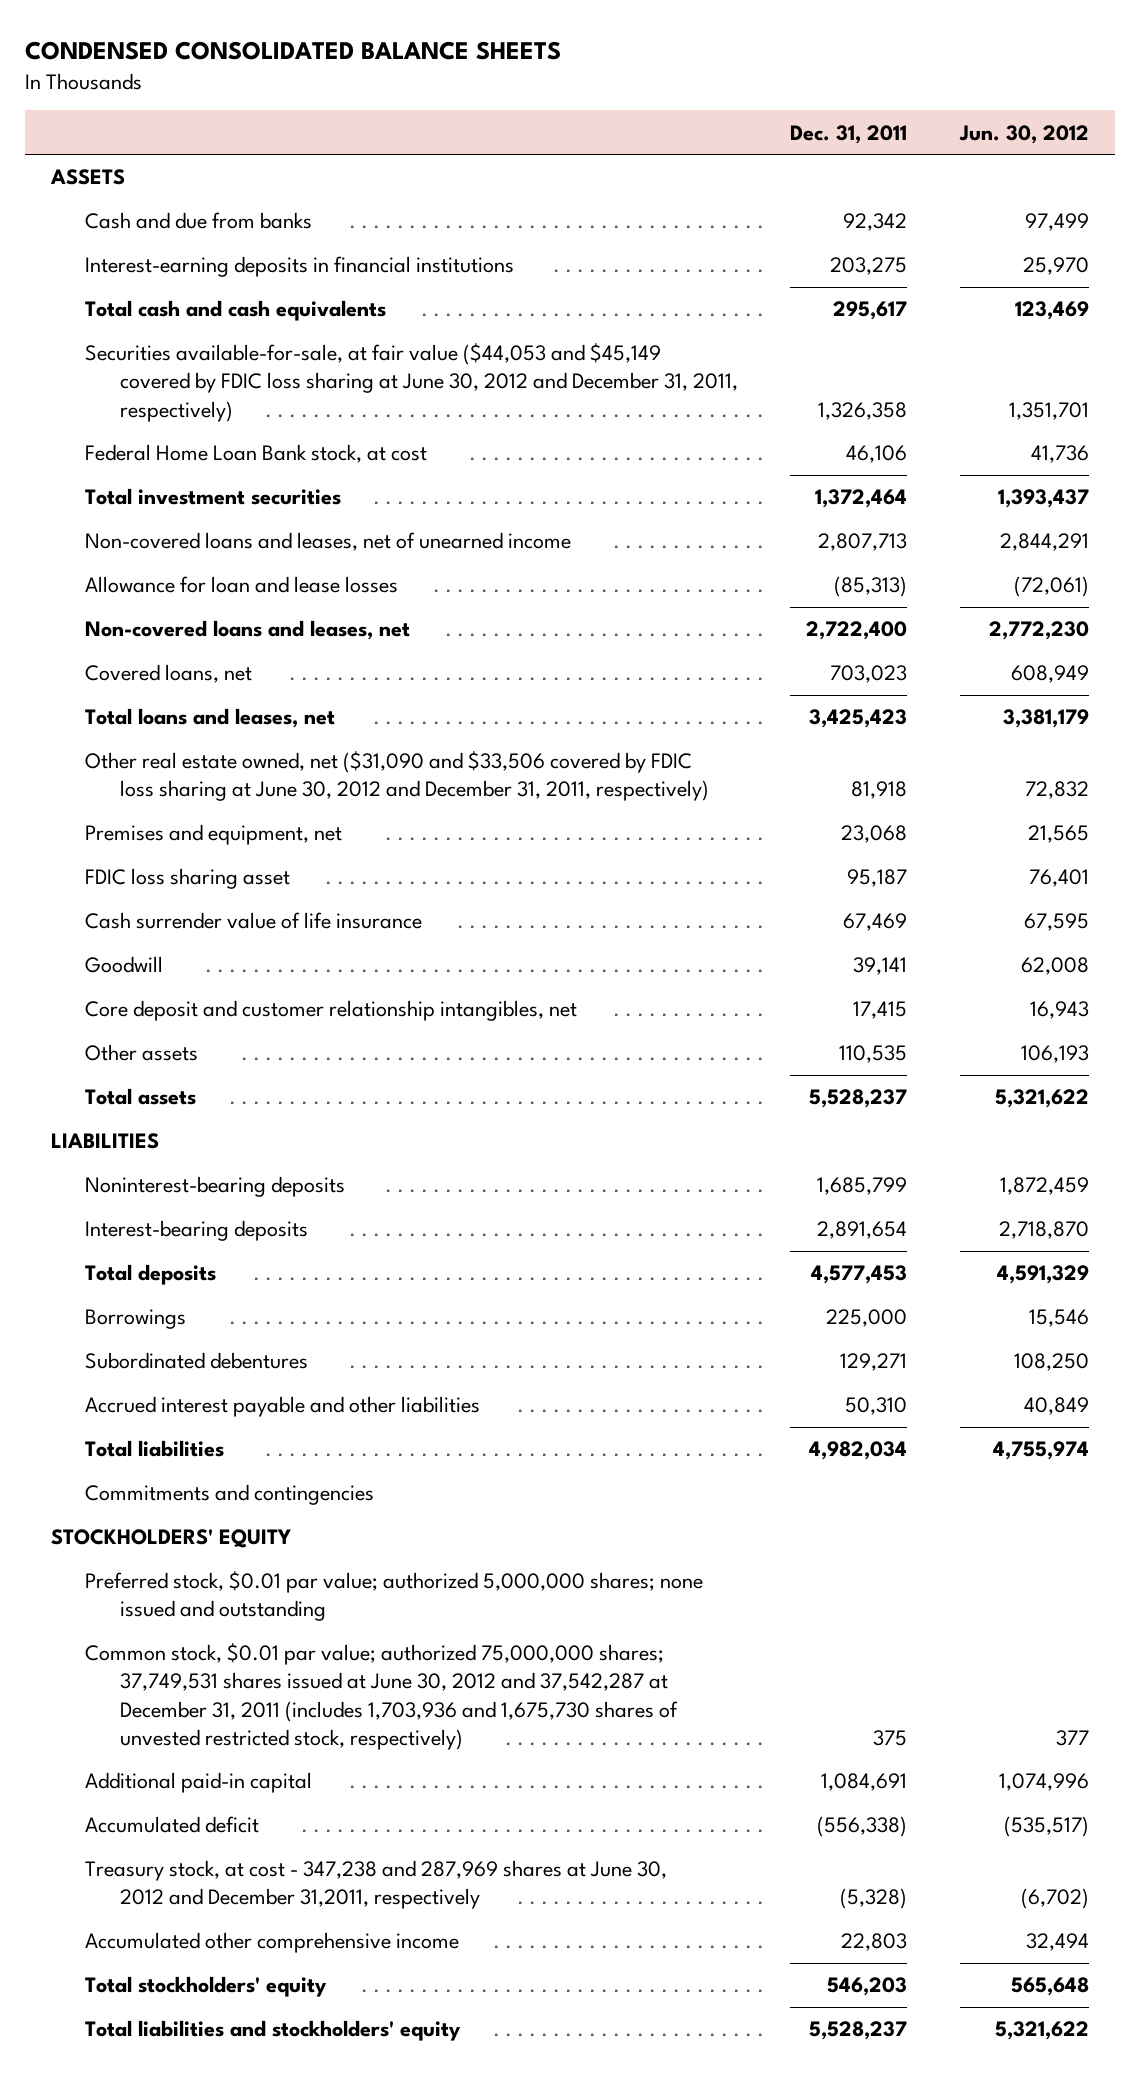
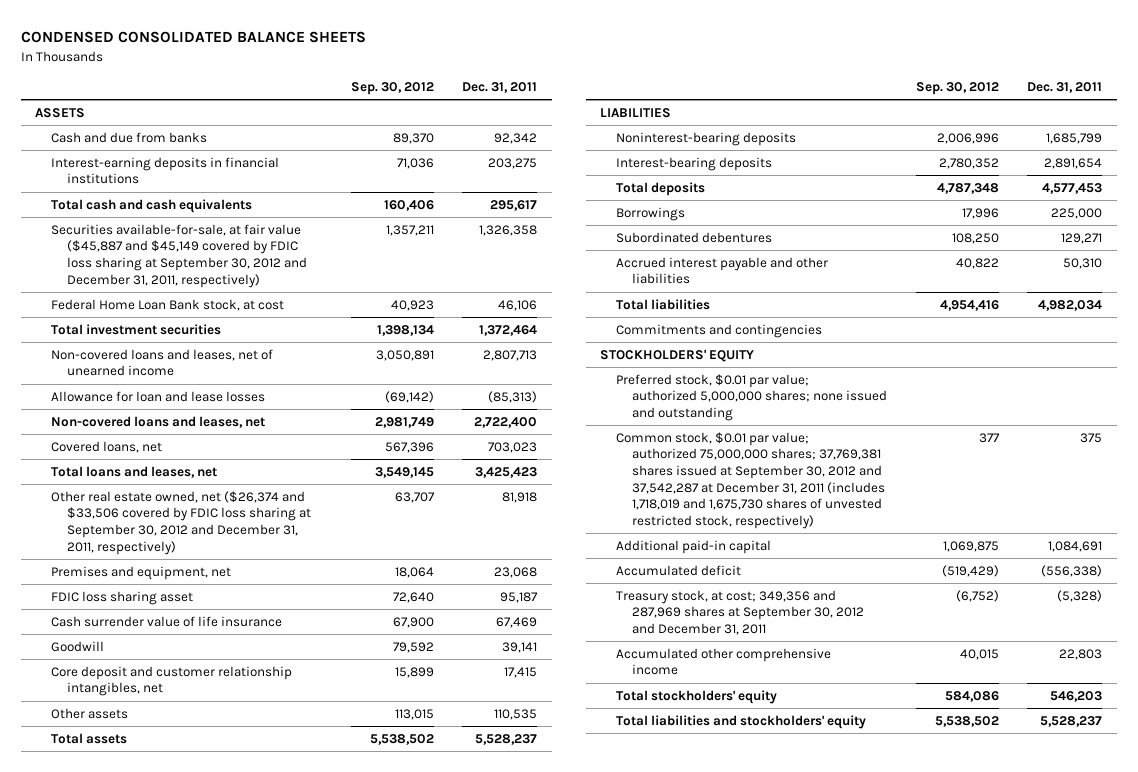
- | Dec. 31, 2011 | Jun. 30, 2012
+ | Sep. 30, 2012 | Dec. 31, 2011
- Securities available-for-sale, at fair value ($44,053 and $45,149 covered by FDIC loss sharing at June 30, 2012 and December 31, 2011, respectively) | 1,326,358 | 1,351,701
+ Securities available-for-sale, at fair value ($45,887 and $45,149 covered by FDIC loss sharing at September 30, 2012 and December 31, 2011, respectively) | 1,357,211 | 1,326,358
- Other real estate owned, net ($31,090 and $33,506 covered by FDIC loss sharing at June 30, 2012 and December 31, 2011, respectively) | 81,918 | 72,832
+ Other real estate owned, net ($26,374 and $33,506 covered by FDIC loss sharing at September 30, 2012 and December 31, 2011, respectively) | 63,707 | 81,918
- Common stock, $0.01 par value; authorized 75,000,000 shares; 37,749,531 shares issued at June 30, 2012 and 37,542,287 at December 31, 2011 (includes 1,703,936 and 1,675,730 shares of unvested restricted stock, respectively) | 375 | 377
+ Common stock, $0.01 par value; authorized 75,000,000 shares; 37,769,381 shares issued at September 30, 2012 and 37,542,287 at December 31, 2011 (includes 1,718,019 and 1,675,730 shares of unvested restricted stock, respectively) | 377 | 375
- Treasury stock, at cost - 347,238 and 287,969 shares at June 30, 2012 and December 31,2011, respectively | (5,328) | (6,702)
+ Treasury stock, at cost; 349,356 and 287,969 shares at September 30, 2012 and December 31, 2011 | (6,752) | (5,328)

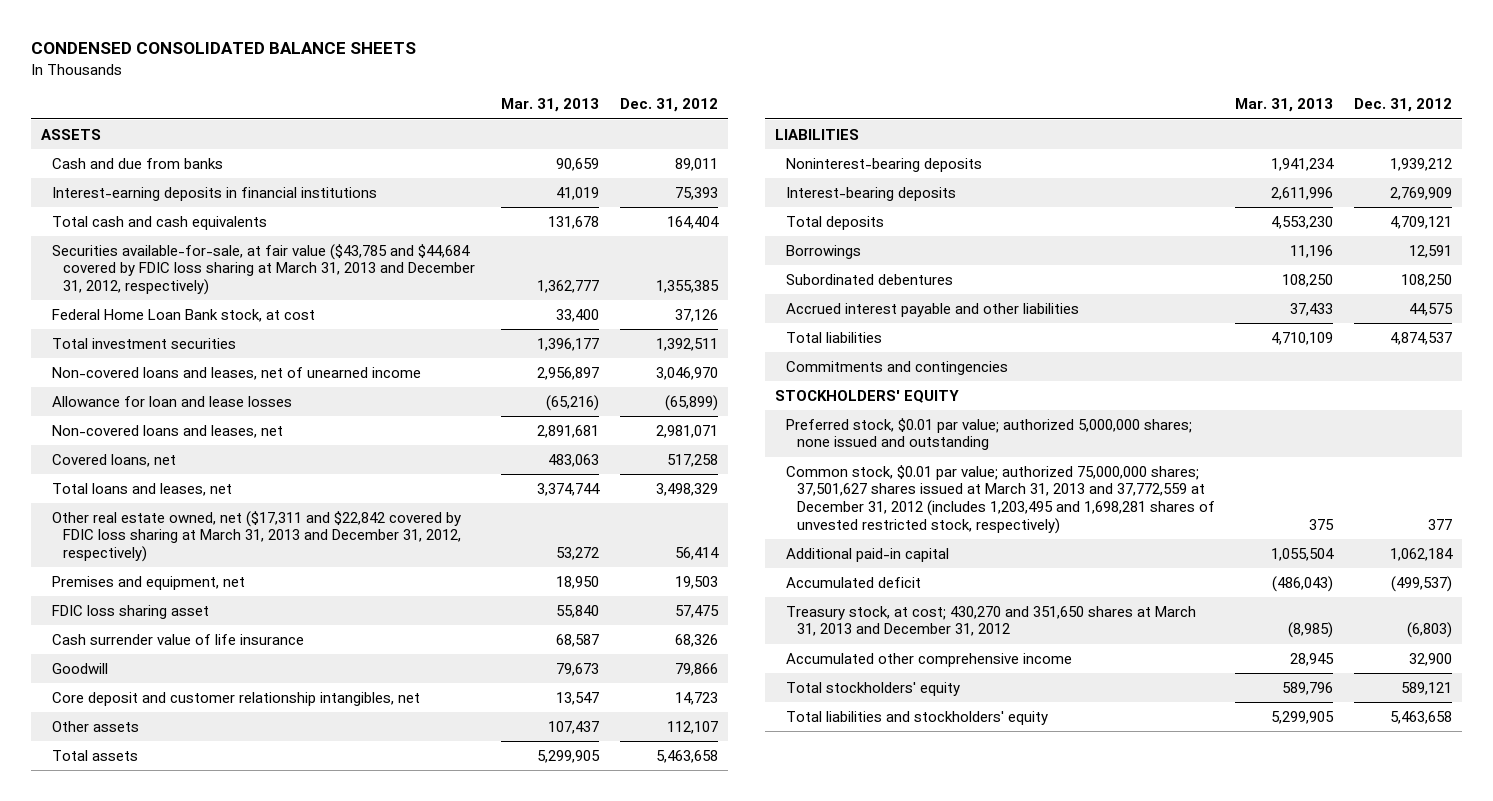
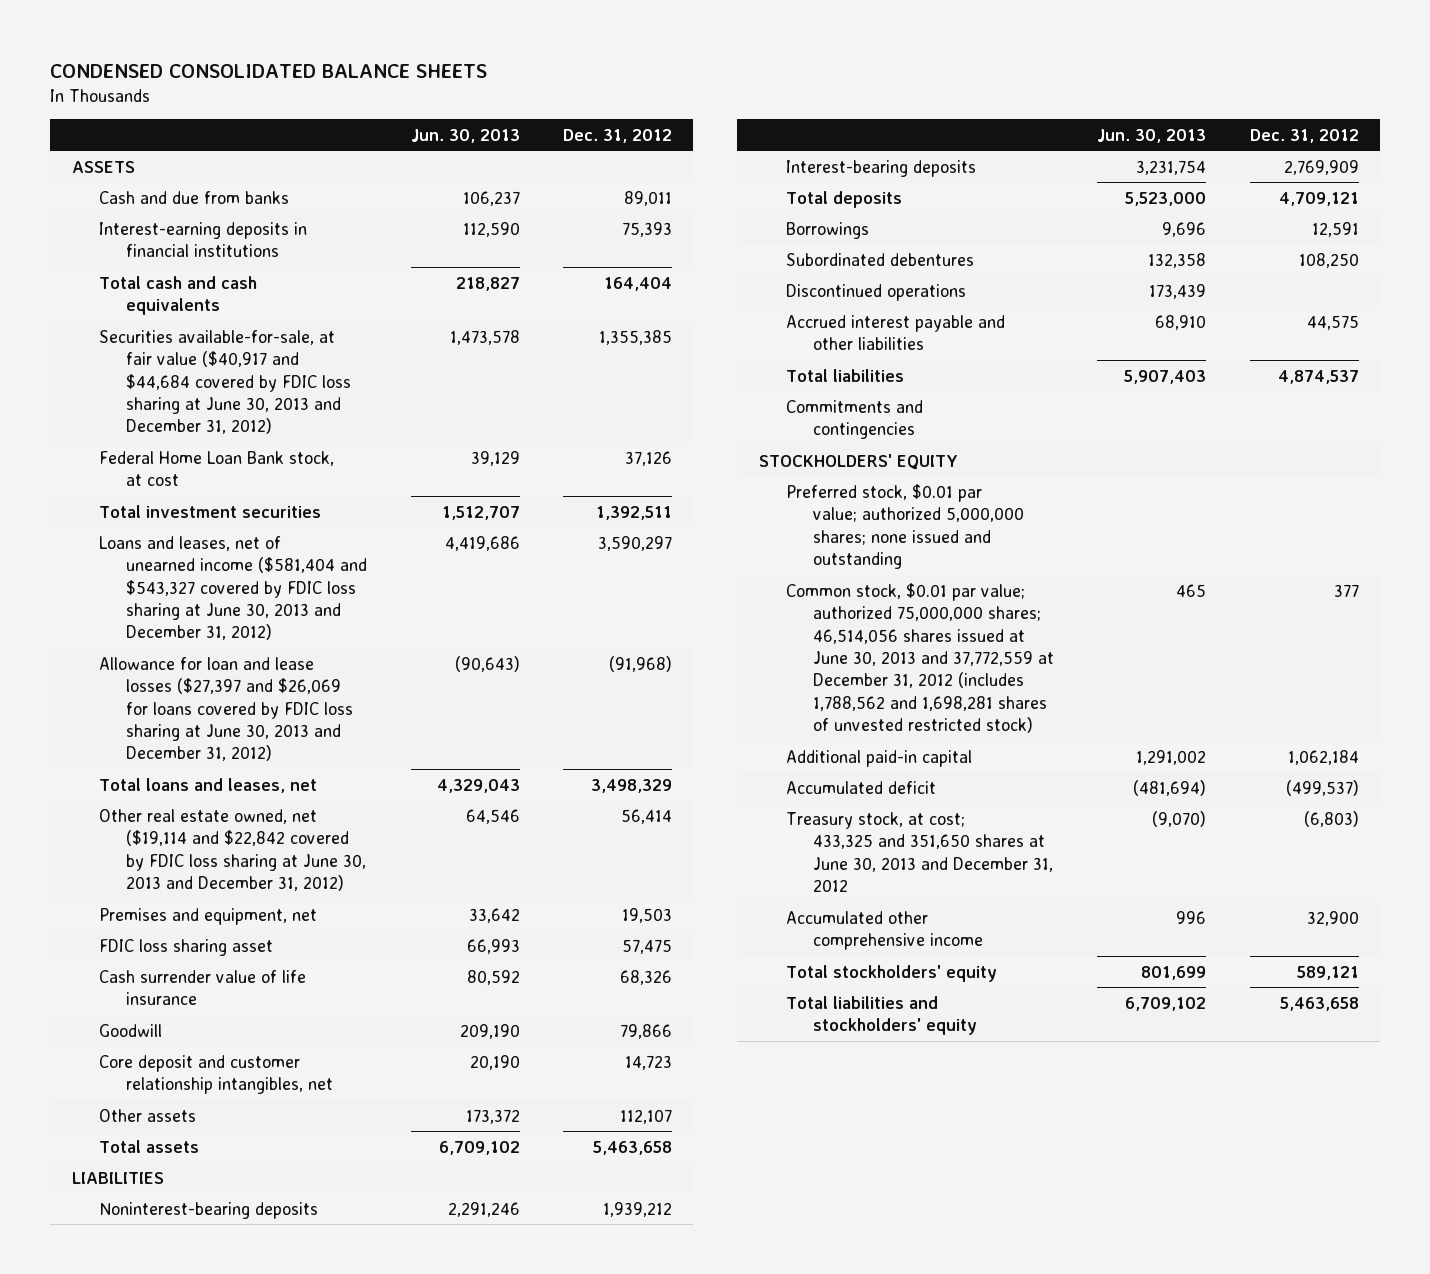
- | Mar. 31, 2013 | Dec. 31, 2012
+ | Jun. 30, 2013 | Dec. 31, 2012
- Securities available-for-sale, at fair value ($43,785 and $44,684 covered by FDIC loss sharing at March 31, 2013 and December 31, 2012, respectively) | 1,362,777 | 1,355,385
+ Securities available-for-sale, at fair value ($40,917 and $44,684 covered by FDIC loss sharing at June 30, 2013 and December 31, 2012) | 1,473,578 | 1,355,385
- Non-covered loans and leases, net of unearned income | 2,956,897 | 3,046,970
- Allowance for loan and lease losses | (65,216) | (65,899)
- Non-covered loans and leases, net | 2,891,681 | 2,981,071
- Covered loans, net | 483,063 | 517,258
+ Loans and leases, net of unearned income ($581,404 and $543,327 covered by FDIC loss sharing at June 30, 2013 and December 31, 2012) | 4,419,686 | 3,590,297
+ Allowance for loan and lease losses ($27,397 and $26,069 for loans covered by FDIC loss sharing at June 30, 2013 and December 31, 2012) | (90,643) | (91,968)
- Other real estate owned, net ($17,311 and $22,842 covered by FDIC loss sharing at March 31, 2013 and December 31, 2012, respectively) | 53,272 | 56,414
+ Other real estate owned, net ($19,114 and $22,842 covered by FDIC loss sharing at June 30, 2013 and December 31, 2012) | 64,546 | 56,414
+ Discontinued operations | 173,439 |
- Common stock, $0.01 par value; authorized 75,000,000 shares; 37,501,627 shares issued at March 31, 2013 and 37,772,559 at December 31, 2012 (includes 1,203,495 and 1,698,281 shares of unvested restricted stock, respectively) | 375 | 377
+ Common stock, $0.01 par value; authorized 75,000,000 shares; 46,514,056 shares issued at June 30, 2013 and 37,772,559 at December 31, 2012 (includes 1,788,562 and 1,698,281 shares of unvested restricted stock) | 465 | 377
- Treasury stock, at cost; 430,270 and 351,650 shares at March 31, 2013 and December 31, 2012 | (8,985) | (6,803)
+ Treasury stock, at cost; 433,325 and 351,650 shares at June 30, 2013 and December 31, 2012 | (9,070) | (6,803)

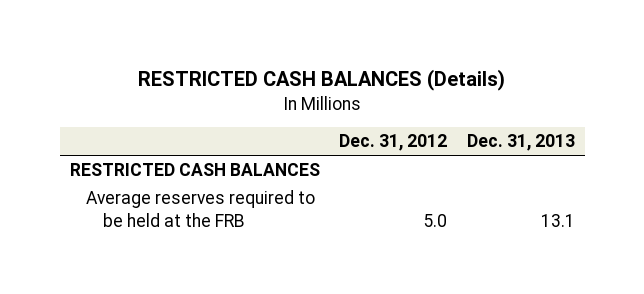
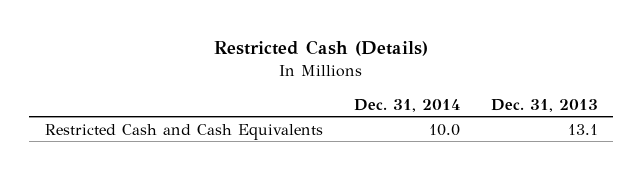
- RESTRICTED CASH BALANCES (Details)
+ Restricted Cash (Details)
- | Dec. 31, 2012 | Dec. 31, 2013
+ | Dec. 31, 2014 | Dec. 31, 2013
- RESTRICTED CASH BALANCES
- Average reserves required to be held at the FRB | 5.0 | 13.1
+ Restricted Cash and Cash Equivalents | 10.0 | 13.1

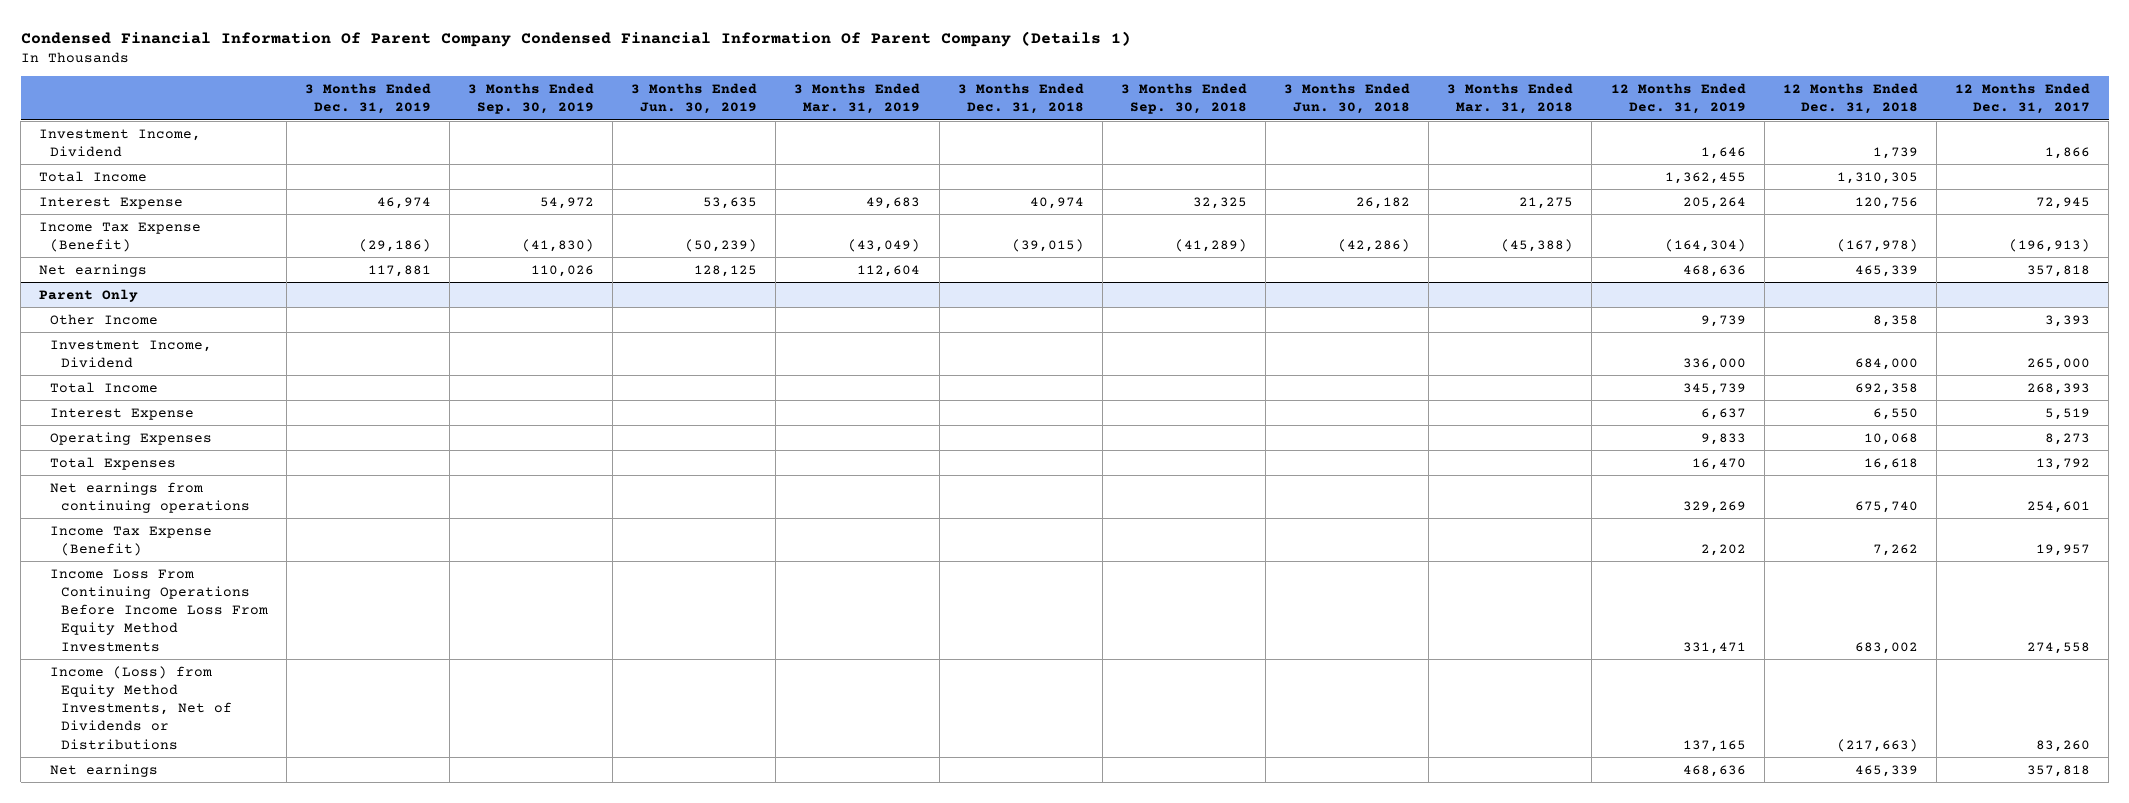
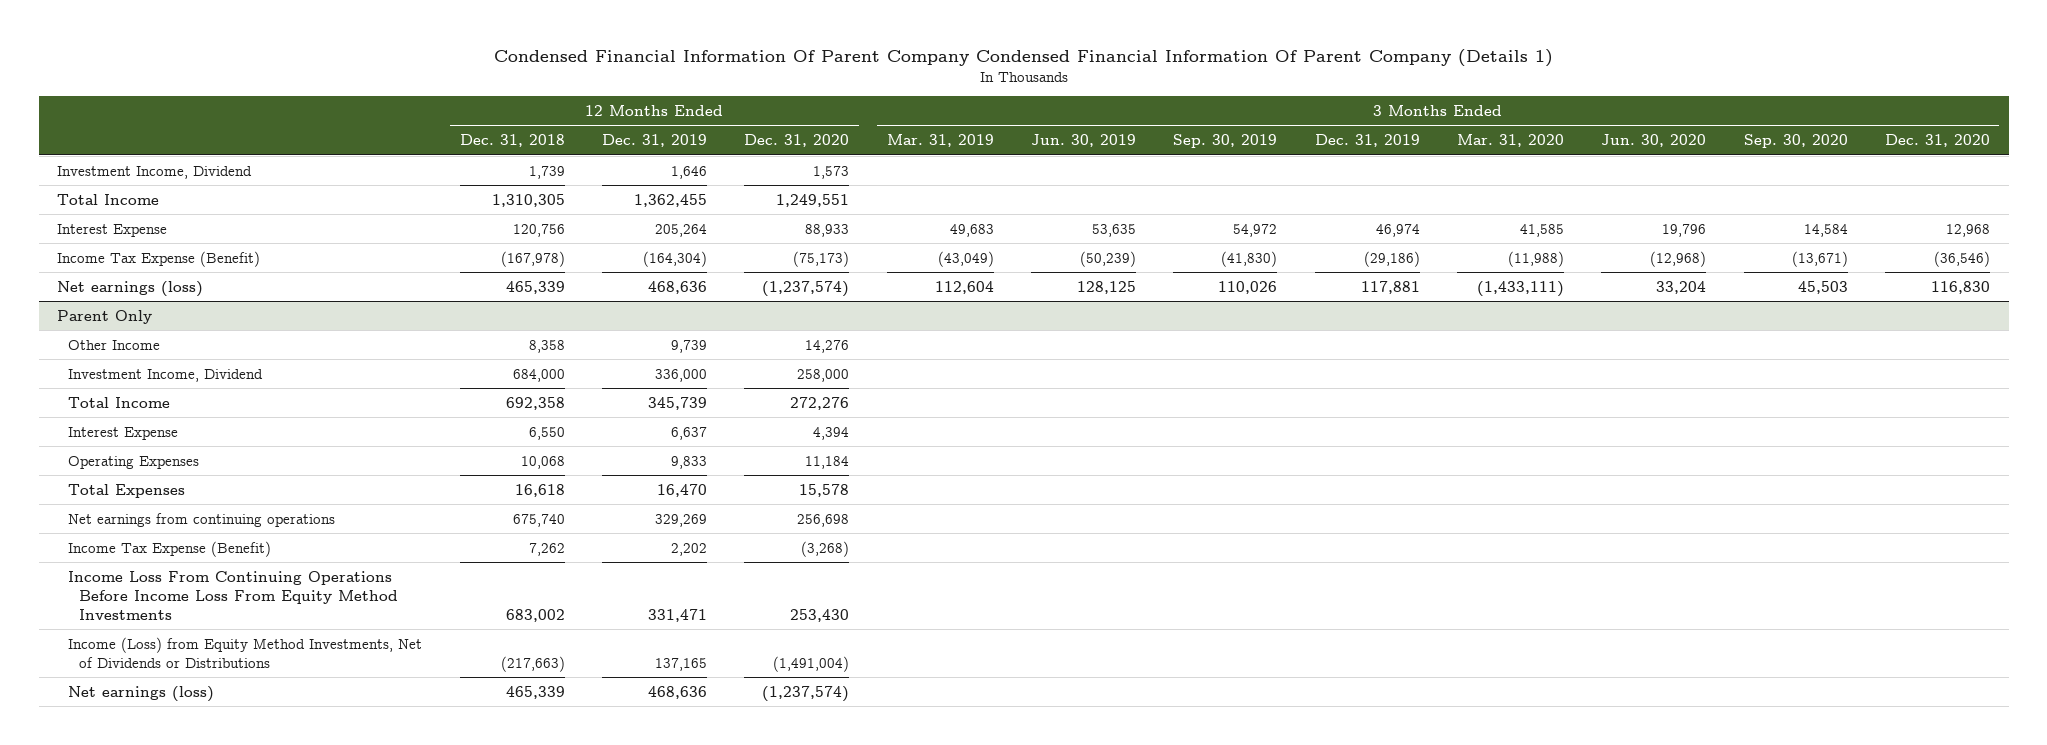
- | 3 Months Ended Dec. 31, 2019 | 3 Months Ended Sep. 30, 2019 | 3 Months Ended Jun. 30, 2019 | 3 Months Ended Mar. 31, 2019 | 3 Months Ended Dec. 31, 2018 | 3 Months Ended Sep. 30, 2018 | 3 Months Ended Jun. 30, 2018 | 3 Months Ended Mar. 31, 2018 | 12 Months Ended Dec. 31, 2019 | 12 Months Ended Dec. 31, 2018 | 12 Months Ended Dec. 31, 2017
+ | 12 Months Ended Dec. 31, 2018 | 12 Months Ended Dec. 31, 2019 | 12 Months Ended Dec. 31, 2020 | 3 Months Ended Mar. 31, 2019 | 3 Months Ended Jun. 30, 2019 | 3 Months Ended Sep. 30, 2019 | 3 Months Ended Dec. 31, 2019 | 3 Months Ended Mar. 31, 2020 | 3 Months Ended Jun. 30, 2020 | 3 Months Ended Sep. 30, 2020 | 3 Months Ended Dec. 31, 2020
- Net earnings | 117,881 | 110,026 | 128,125 | 112,604 | | | | | 468,636 | 465,339 | 357,818
+ Net earnings (loss) | 465,339 | 468,636 | (1,237,574) | 112,604 | 128,125 | 110,026 | 117,881 | (1,433,111) | 33,204 | 45,503 | 116,830
@ Parent Only
- Net earnings | | | | | | | | | 468,636 | 465,339 | 357,818
+ Net earnings (loss) | 465,339 | 468,636 | (1,237,574) | | | | | | | |

